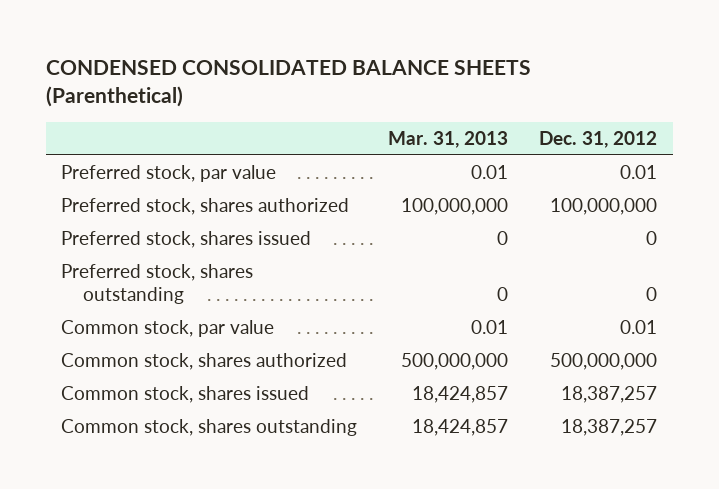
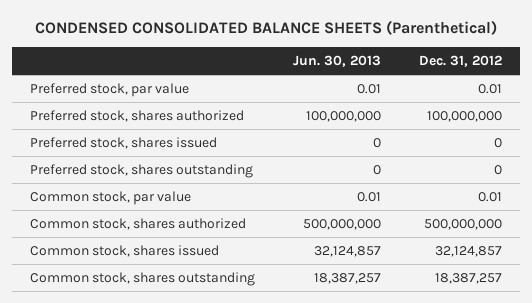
- | Mar. 31, 2013 | Dec. 31, 2012
+ | Jun. 30, 2013 | Dec. 31, 2012
- Common stock, shares issued | 18,424,857 | 18,387,257
+ Common stock, shares issued | 32,124,857 | 32,124,857

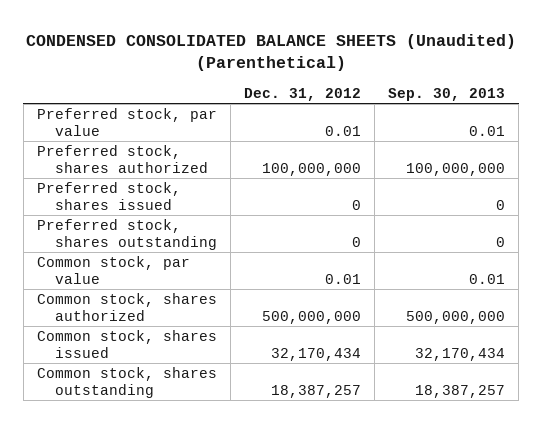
- CONDENSED CONSOLIDATED BALANCE SHEETS (Parenthetical)
+ CONDENSED CONSOLIDATED BALANCE SHEETS (Unaudited) (Parenthetical)
- | Jun. 30, 2013 | Dec. 31, 2012
+ | Dec. 31, 2012 | Sep. 30, 2013
- Common stock, shares issued | 32,124,857 | 32,124,857
+ Common stock, shares issued | 32,170,434 | 32,170,434

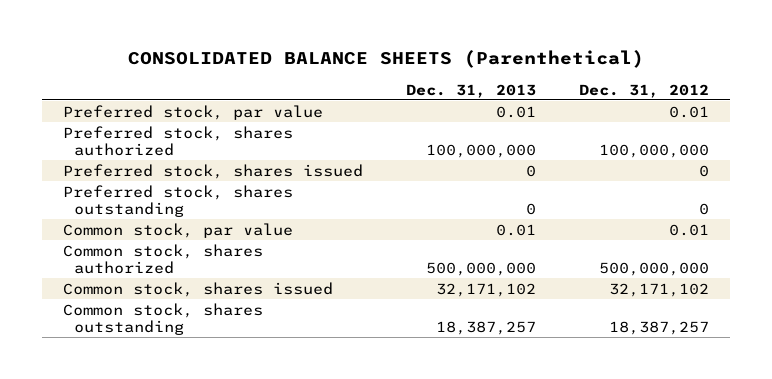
- CONDENSED CONSOLIDATED BALANCE SHEETS (Unaudited) (Parenthetical)
+ CONSOLIDATED BALANCE SHEETS (Parenthetical)
- | Dec. 31, 2012 | Sep. 30, 2013
+ | Dec. 31, 2013 | Dec. 31, 2012
- Common stock, shares issued | 32,170,434 | 32,170,434
+ Common stock, shares issued | 32,171,102 | 32,171,102

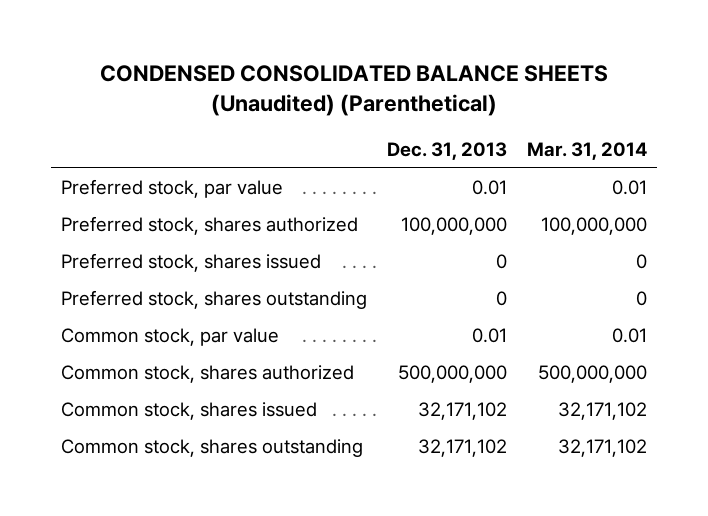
- CONSOLIDATED BALANCE SHEETS (Parenthetical)
+ CONDENSED CONSOLIDATED BALANCE SHEETS (Unaudited) (Parenthetical)
- | Dec. 31, 2013 | Dec. 31, 2012
+ | Dec. 31, 2013 | Mar. 31, 2014
- Common stock, shares outstanding | 18,387,257 | 18,387,257
+ Common stock, shares outstanding | 32,171,102 | 32,171,102

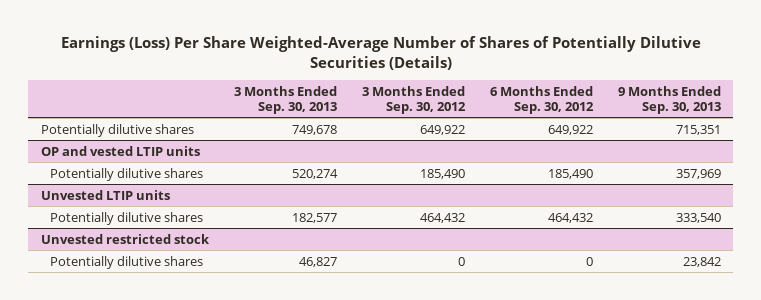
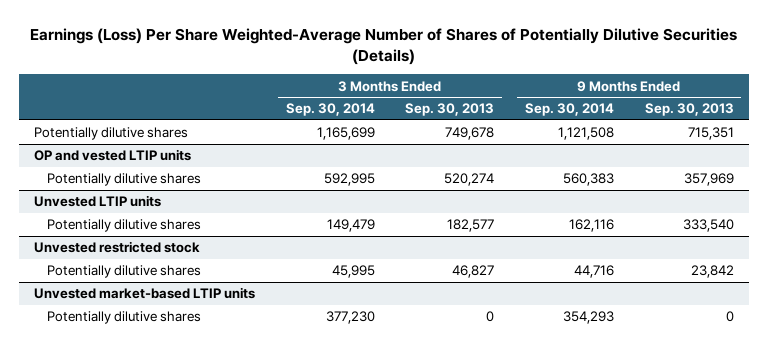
- | 3 Months Ended Sep. 30, 2013 | 3 Months Ended Sep. 30, 2012 | 6 Months Ended Sep. 30, 2012 | 9 Months Ended Sep. 30, 2013
+ | 3 Months Ended Sep. 30, 2014 | 3 Months Ended Sep. 30, 2013 | 9 Months Ended Sep. 30, 2014 | 9 Months Ended Sep. 30, 2013
+ Unvested market-based LTIP units
+ Potentially dilutive shares | 377,230 | 0 | 354,293 | 0

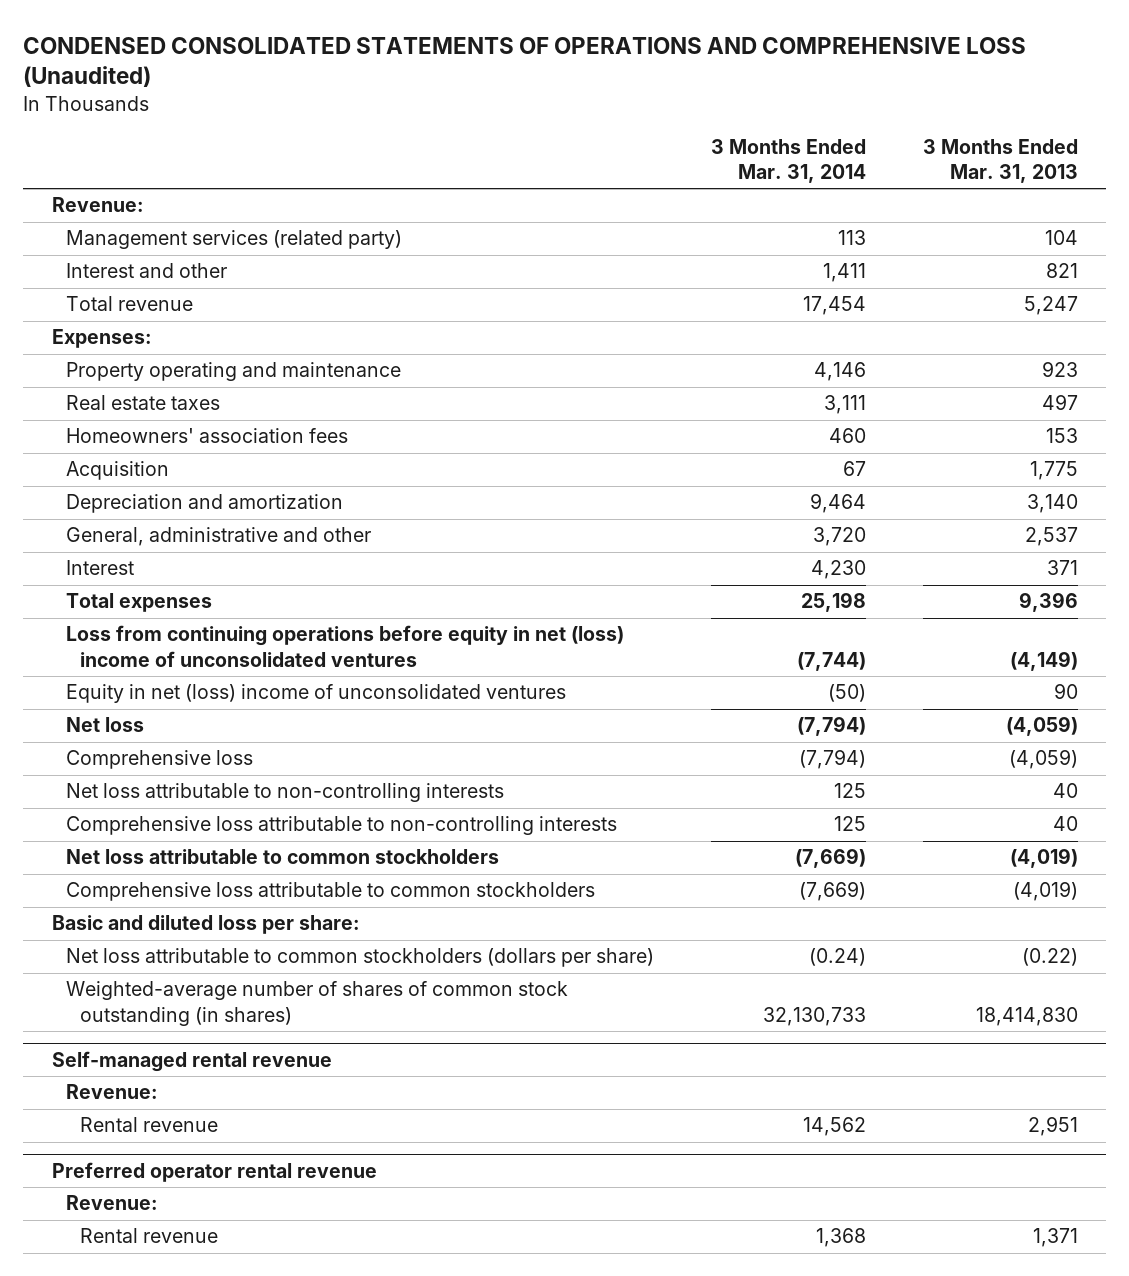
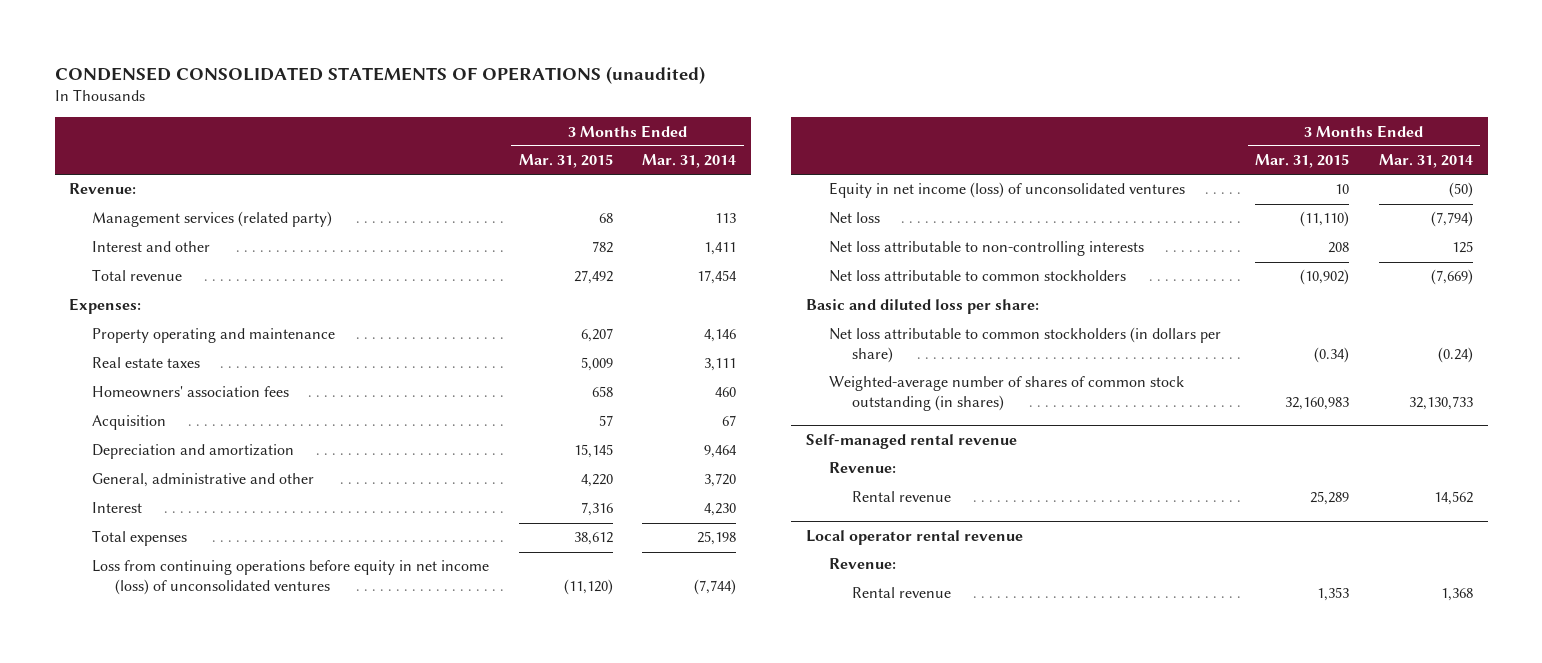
- CONDENSED CONSOLIDATED STATEMENTS OF OPERATIONS AND COMPREHENSIVE LOSS (Unaudited)
+ CONDENSED CONSOLIDATED STATEMENTS OF OPERATIONS (unaudited)
- | 3 Months Ended Mar. 31, 2014 | 3 Months Ended Mar. 31, 2013
+ | 3 Months Ended Mar. 31, 2015 | 3 Months Ended Mar. 31, 2014
- Loss from continuing operations before equity in net (loss) income of unconsolidated ventures | (7,744) | (4,149)
- Equity in net (loss) income of unconsolidated ventures | (50) | 90
+ Loss from continuing operations before equity in net income (loss) of unconsolidated ventures | (11,120) | (7,744)
+ Equity in net income (loss) of unconsolidated ventures | 10 | (50)
- Comprehensive loss | (7,794) | (4,059)
- Comprehensive loss attributable to non-controlling interests | 125 | 40
- Comprehensive loss attributable to common stockholders | (7,669) | (4,019)
- Net loss attributable to common stockholders (dollars per share) | (0.24) | (0.22)
+ Net loss attributable to common stockholders (in dollars per share) | (0.34) | (0.24)
- Preferred operator rental revenue
+ Local operator rental revenue

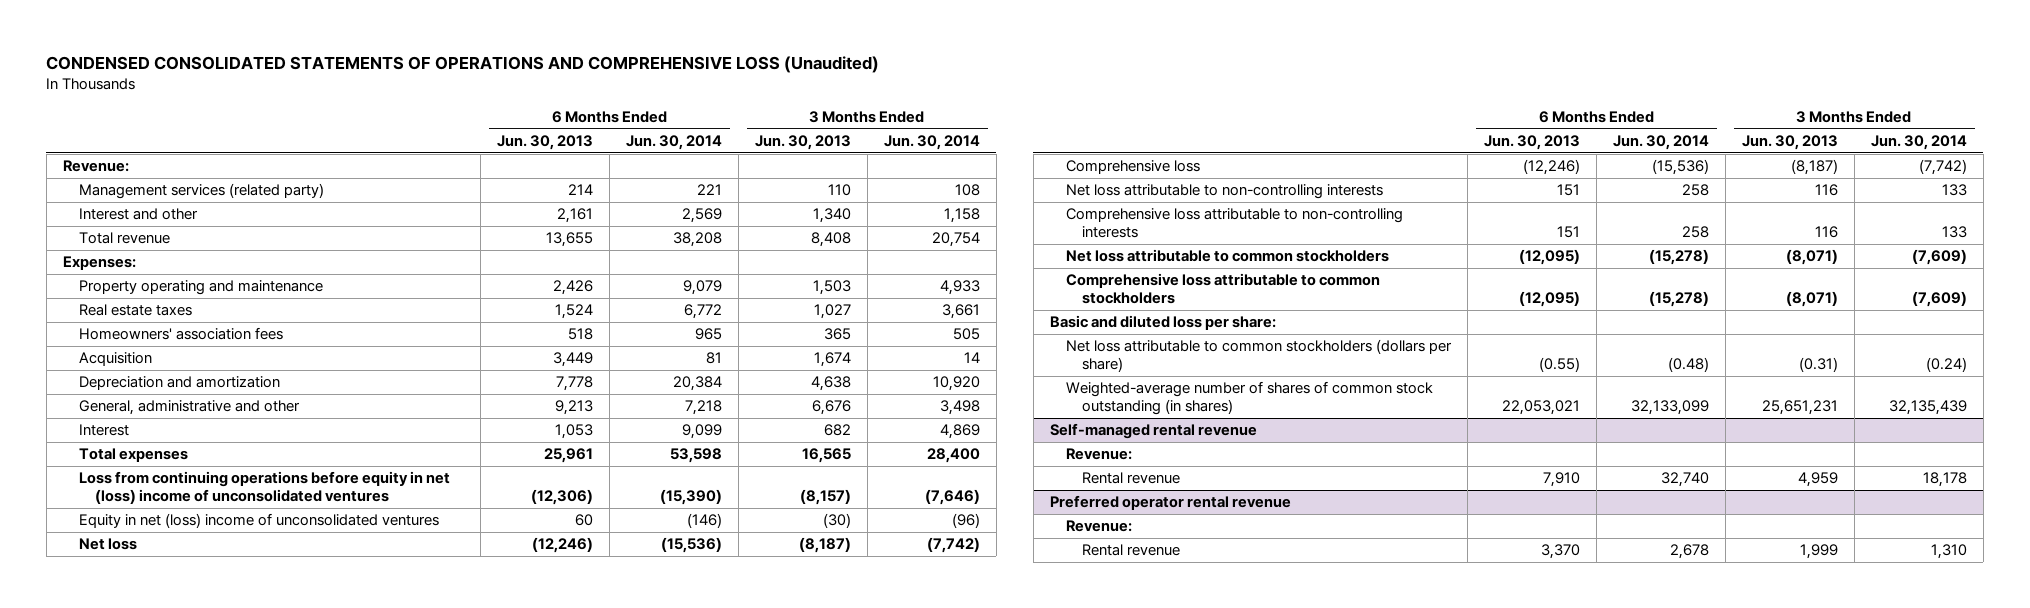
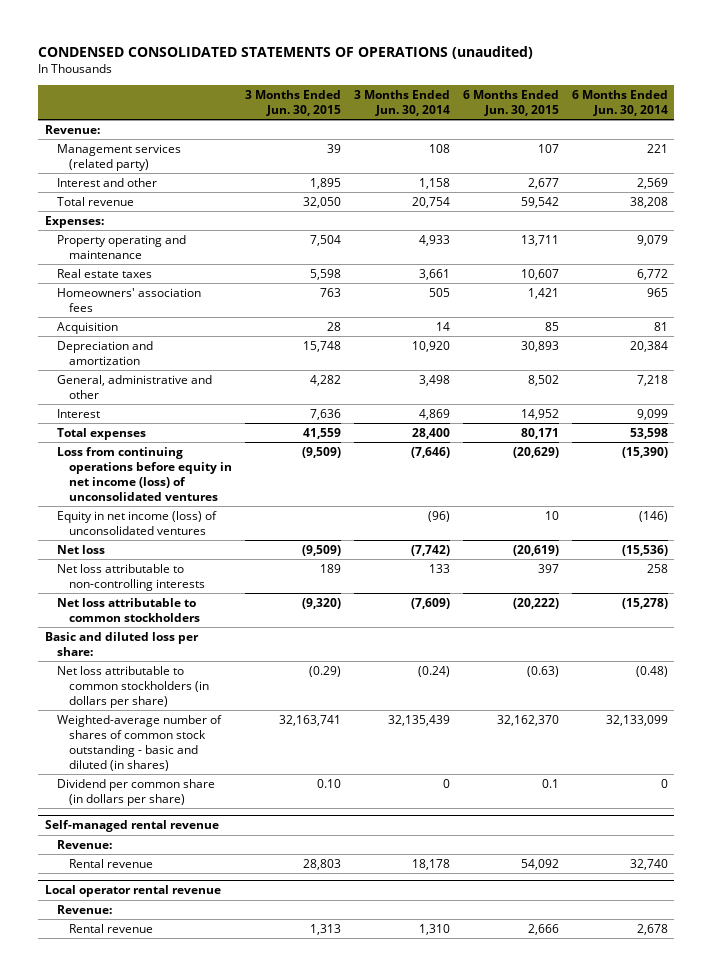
- CONDENSED CONSOLIDATED STATEMENTS OF OPERATIONS AND COMPREHENSIVE LOSS (Unaudited)
+ CONDENSED CONSOLIDATED STATEMENTS OF OPERATIONS (unaudited)
- | 6 Months Ended Jun. 30, 2013 | 6 Months Ended Jun. 30, 2014 | 3 Months Ended Jun. 30, 2013 | 3 Months Ended Jun. 30, 2014
+ | 3 Months Ended Jun. 30, 2015 | 3 Months Ended Jun. 30, 2014 | 6 Months Ended Jun. 30, 2015 | 6 Months Ended Jun. 30, 2014
- Loss from continuing operations before equity in net (loss) income of unconsolidated ventures | (12,306) | (15,390) | (8,157) | (7,646)
- Equity in net (loss) income of unconsolidated ventures | 60 | (146) | (30) | (96)
+ Loss from continuing operations before equity in net income (loss) of unconsolidated ventures | (9,509) | (7,646) | (20,629) | (15,390)
+ Equity in net income (loss) of unconsolidated ventures | | (96) | 10 | (146)
- Comprehensive loss | (12,246) | (15,536) | (8,187) | (7,742)
- Comprehensive loss attributable to non-controlling interests | 151 | 258 | 116 | 133
- Comprehensive loss attributable to common stockholders | (12,095) | (15,278) | (8,071) | (7,609)
- Net loss attributable to common stockholders (dollars per share) | (0.55) | (0.48) | (0.31) | (0.24)
- Weighted-average number of shares of common stock outstanding (in shares) | 22,053,021 | 32,133,099 | 25,651,231 | 32,135,439
+ Net loss attributable to common stockholders (in dollars per share) | (0.29) | (0.24) | (0.63) | (0.48)
+ Weighted-average number of shares of common stock outstanding - basic and diluted (in shares) | 32,163,741 | 32,135,439 | 32,162,370 | 32,133,099
+ Dividend per common share (in dollars per share) | 0.10 | 0 | 0.1 | 0
- Preferred operator rental revenue
+ Local operator rental revenue

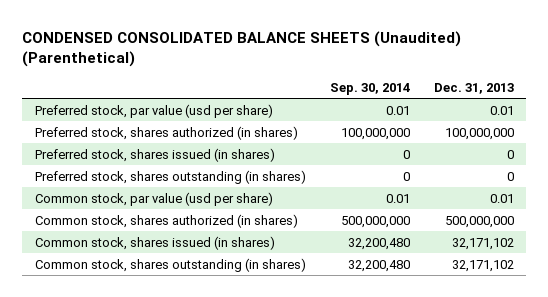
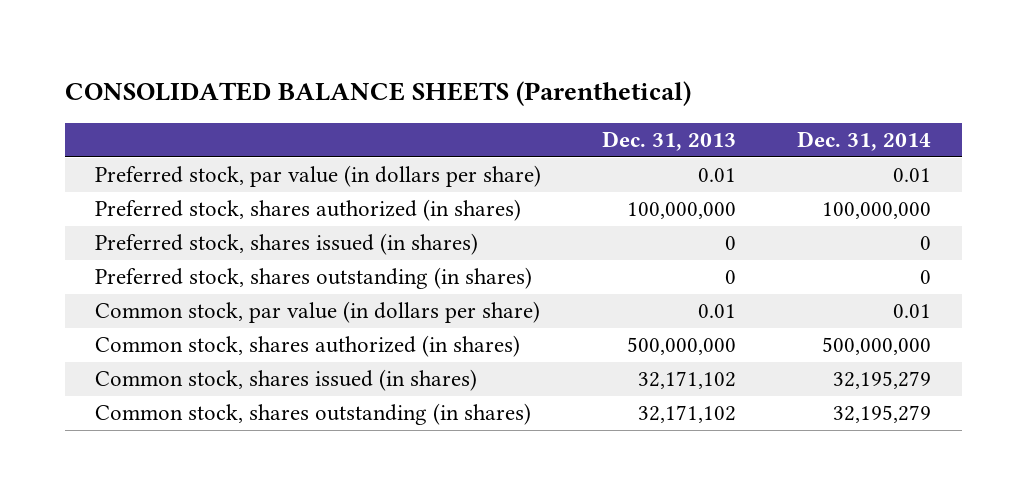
- CONDENSED CONSOLIDATED BALANCE SHEETS (Unaudited) (Parenthetical)
+ CONSOLIDATED BALANCE SHEETS (Parenthetical)
- | Sep. 30, 2014 | Dec. 31, 2013
+ | Dec. 31, 2013 | Dec. 31, 2014
- Preferred stock, par value (usd per share) | 0.01 | 0.01
+ Preferred stock, par value (in dollars per share) | 0.01 | 0.01
- Common stock, par value (usd per share) | 0.01 | 0.01
+ Common stock, par value (in dollars per share) | 0.01 | 0.01

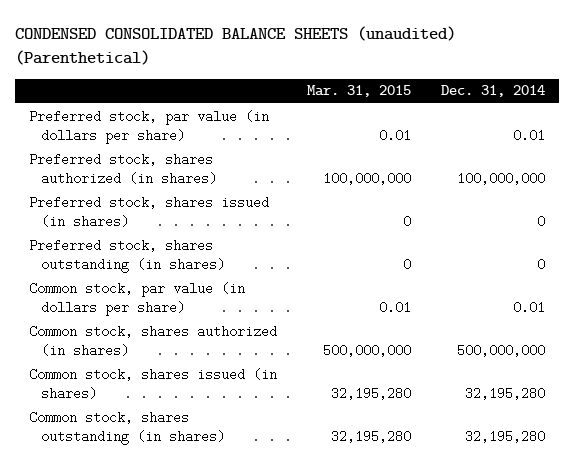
- CONSOLIDATED BALANCE SHEETS (Parenthetical)
+ CONDENSED CONSOLIDATED BALANCE SHEETS (unaudited) (Parenthetical)
- | Dec. 31, 2013 | Dec. 31, 2014
+ | Mar. 31, 2015 | Dec. 31, 2014
- Common stock, shares issued (in shares) | 32,171,102 | 32,195,279
- Common stock, shares outstanding (in shares) | 32,171,102 | 32,195,279
+ Common stock, shares issued (in shares) | 32,195,280 | 32,195,280
+ Common stock, shares outstanding (in shares) | 32,195,280 | 32,195,280

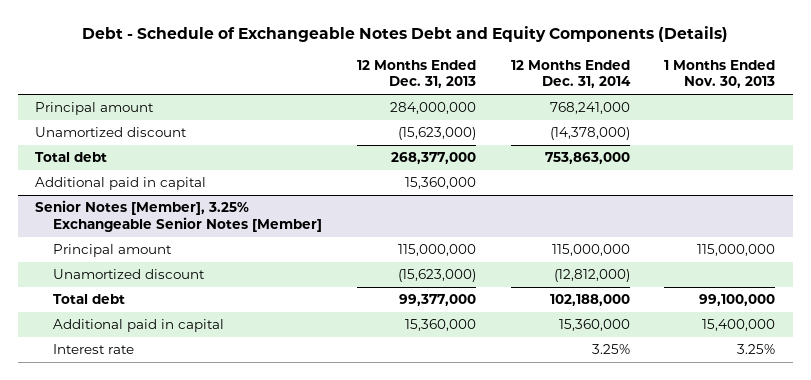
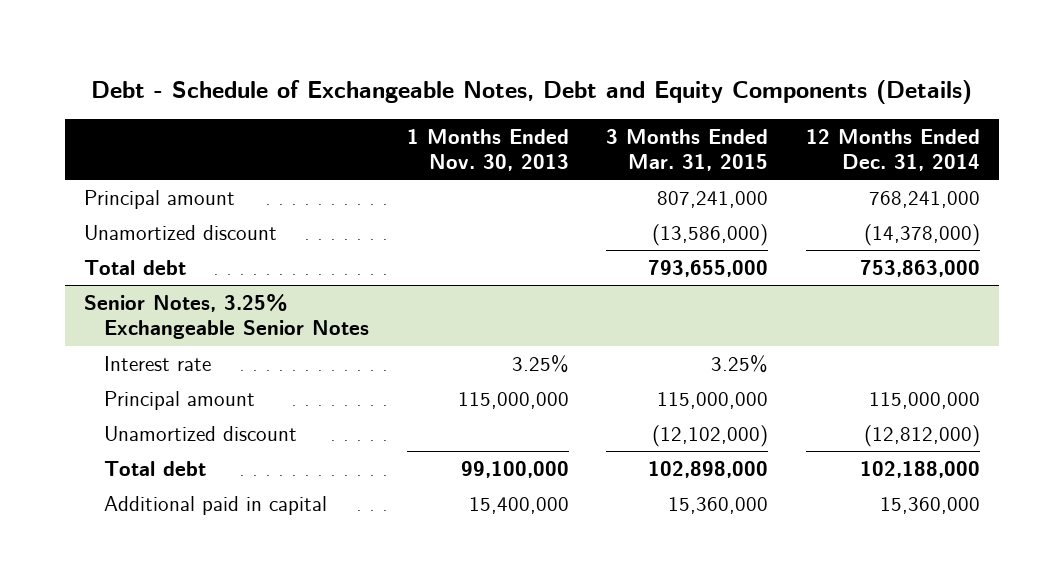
- Debt - Schedule of Exchangeable Notes Debt and Equity Components (Details)
+ Debt - Schedule of Exchangeable Notes, Debt and Equity Components (Details)
- | 12 Months Ended Dec. 31, 2013 | 12 Months Ended Dec. 31, 2014 | 1 Months Ended Nov. 30, 2013
+ | 1 Months Ended Nov. 30, 2013 | 3 Months Ended Mar. 31, 2015 | 12 Months Ended Dec. 31, 2014
- Additional paid in capital | 15,360,000 | |
- Senior Notes [Member], 3.25% Exchangeable Senior Notes [Member]
+ Senior Notes, 3.25% Exchangeable Senior Notes
+ Interest rate | 3.25% | 3.25% |
- Interest rate | | 3.25% | 3.25%

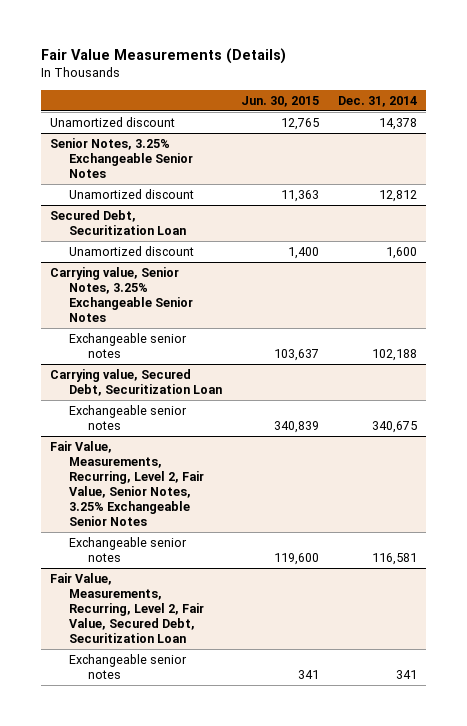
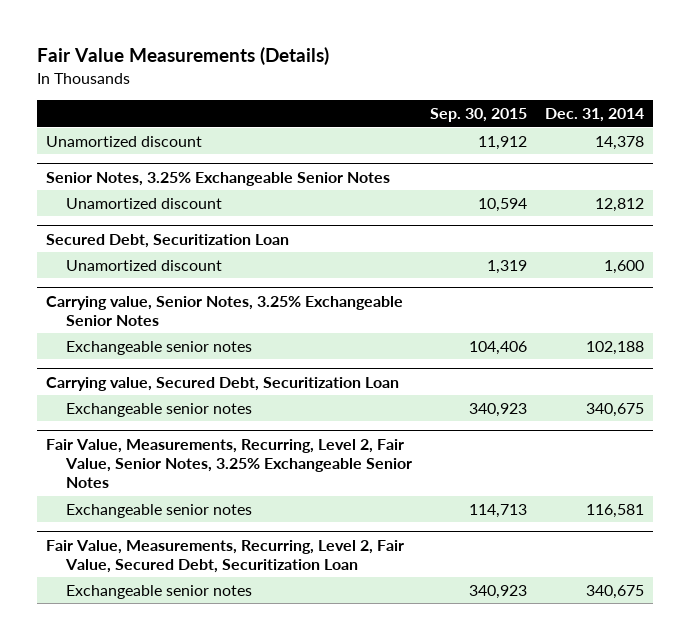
- | Jun. 30, 2015 | Dec. 31, 2014
+ | Sep. 30, 2015 | Dec. 31, 2014
@ Fair Value, Measurements, Recurring, Level 2, Fair Value, Secured Debt, Securitization Loan
- Exchangeable senior notes | 341 | 341
+ Exchangeable senior notes | 340,923 | 340,675

